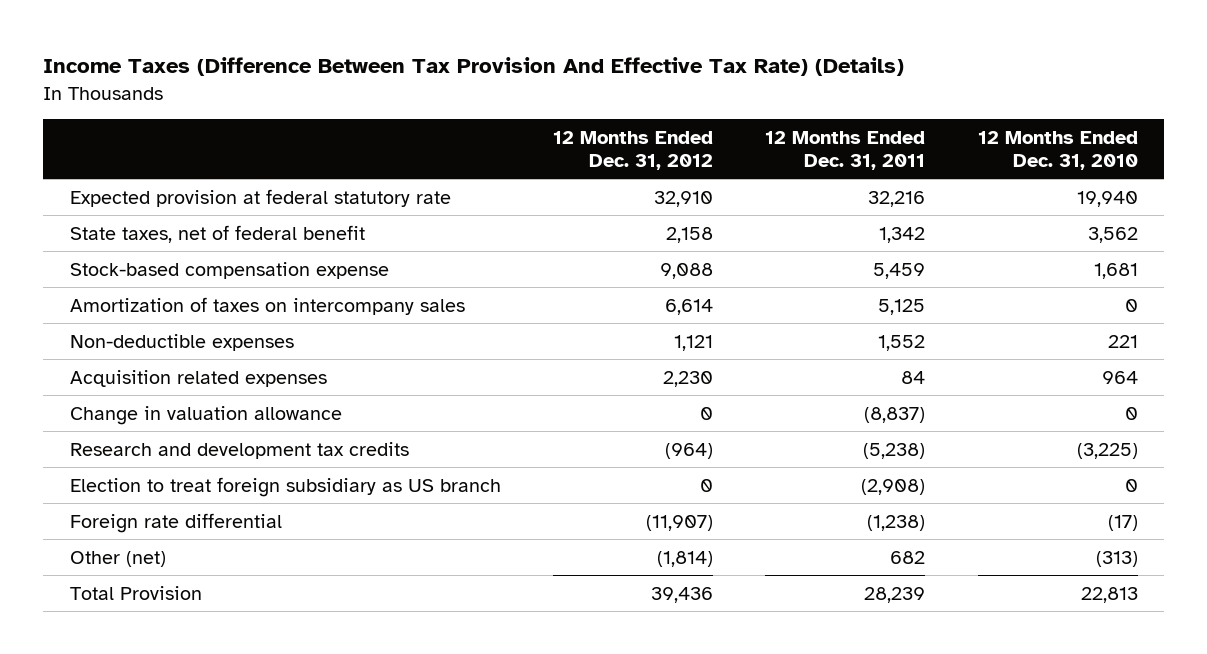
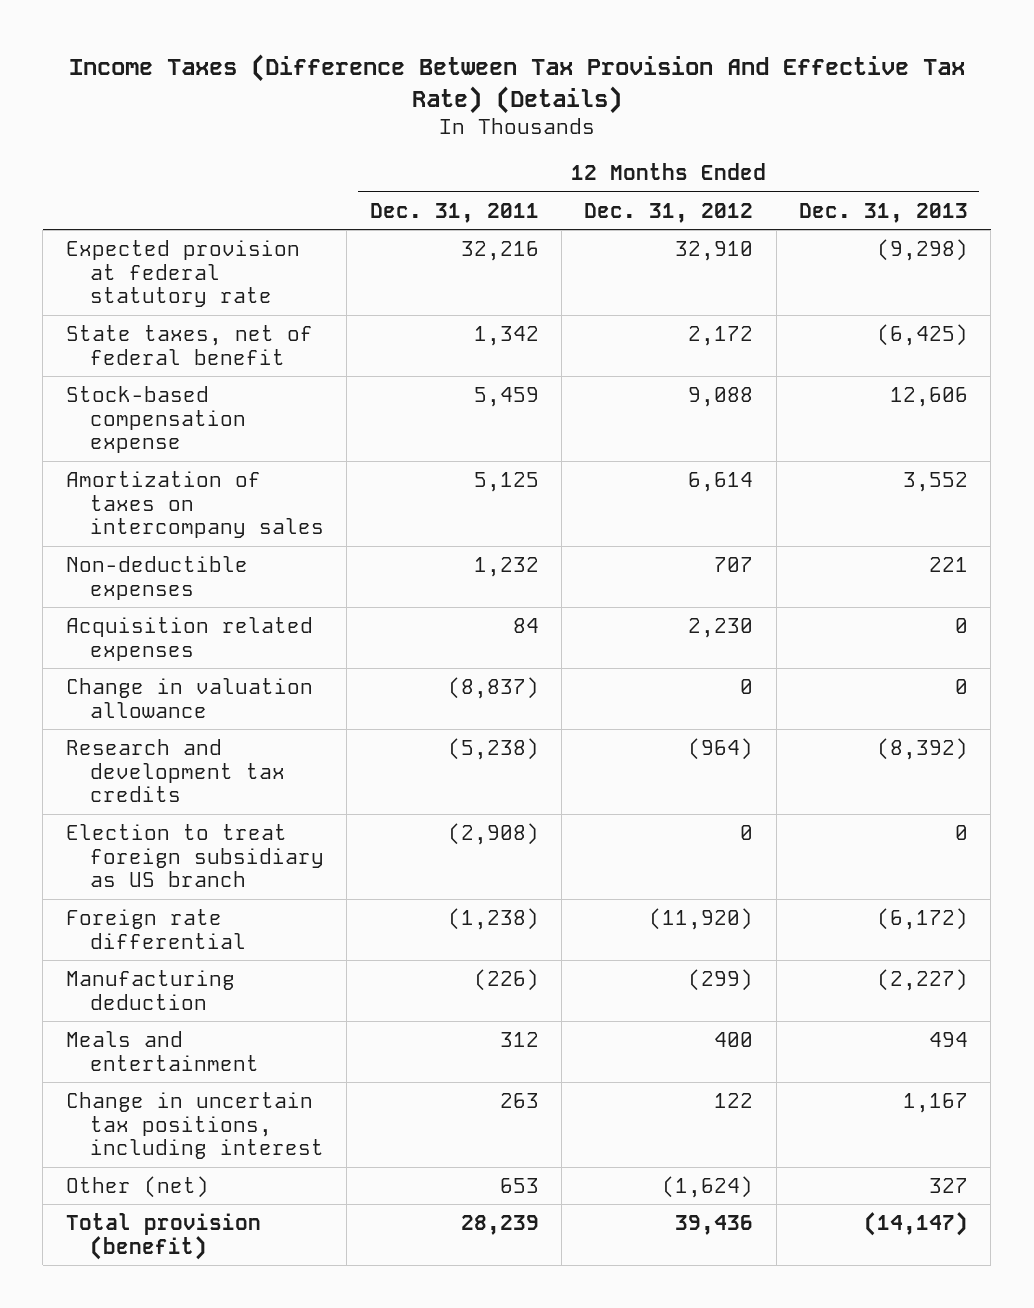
- | 12 Months Ended Dec. 31, 2012 | 12 Months Ended Dec. 31, 2011 | 12 Months Ended Dec. 31, 2010
+ | 12 Months Ended Dec. 31, 2011 | 12 Months Ended Dec. 31, 2012 | 12 Months Ended Dec. 31, 2013
- State taxes, net of federal benefit | 2,158 | 1,342 | 3,562
+ State taxes, net of federal benefit | 1,342 | 2,172 | (6,425)
- Non-deductible expenses | 1,121 | 1,552 | 221
+ Non-deductible expenses | 1,232 | 707 | 221
- Foreign rate differential | (11,907) | (1,238) | (17)
- Other (net) | (1,814) | 682 | (313)
- Total Provision | 39,436 | 28,239 | 22,813
+ Foreign rate differential | (1,238) | (11,920) | (6,172)
+ Manufacturing deduction | (226) | (299) | (2,227)
+ Meals and entertainment | 312 | 400 | 494
+ Change in uncertain tax positions, including interest | 263 | 122 | 1,167
+ Other (net) | 653 | (1,624) | 327
+ Total provision (benefit) | 28,239 | 39,436 | (14,147)

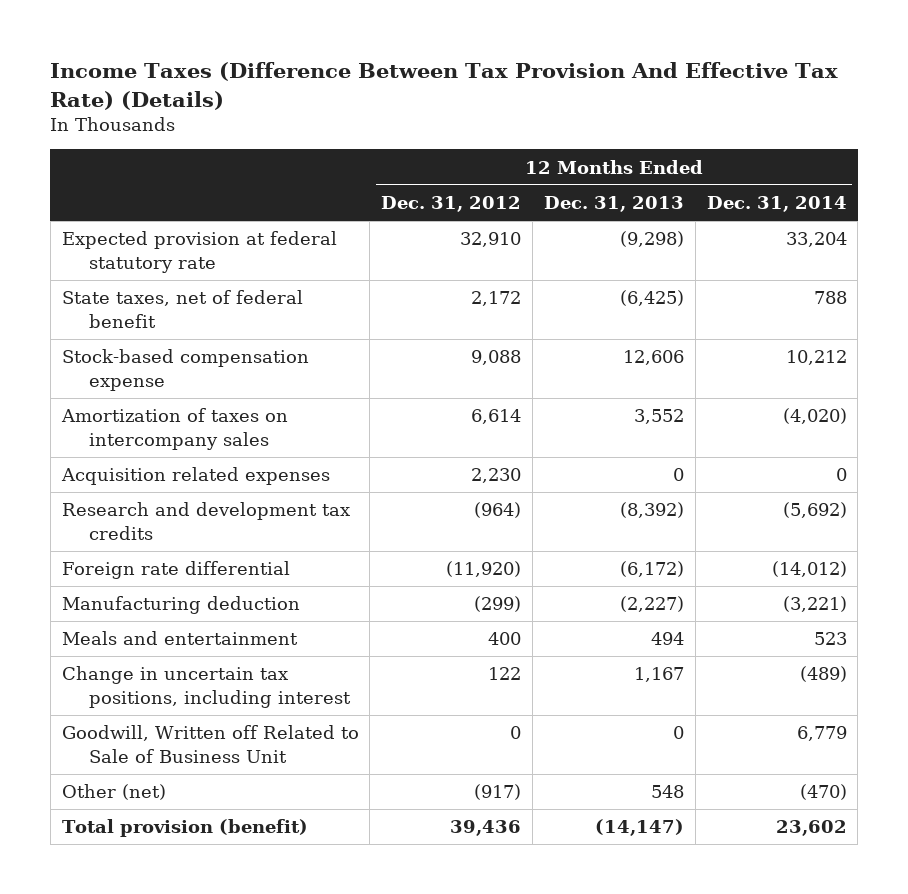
- | 12 Months Ended Dec. 31, 2011 | 12 Months Ended Dec. 31, 2012 | 12 Months Ended Dec. 31, 2013
+ | 12 Months Ended Dec. 31, 2012 | 12 Months Ended Dec. 31, 2013 | 12 Months Ended Dec. 31, 2014
- Non-deductible expenses | 1,232 | 707 | 221
- Change in valuation allowance | (8,837) | 0 | 0
- Election to treat foreign subsidiary as US branch | (2,908) | 0 | 0
- Other (net) | 653 | (1,624) | 327
+ Goodwill, Written off Related to Sale of Business Unit | 0 | 0 | 6,779
+ Other (net) | (917) | 548 | (470)

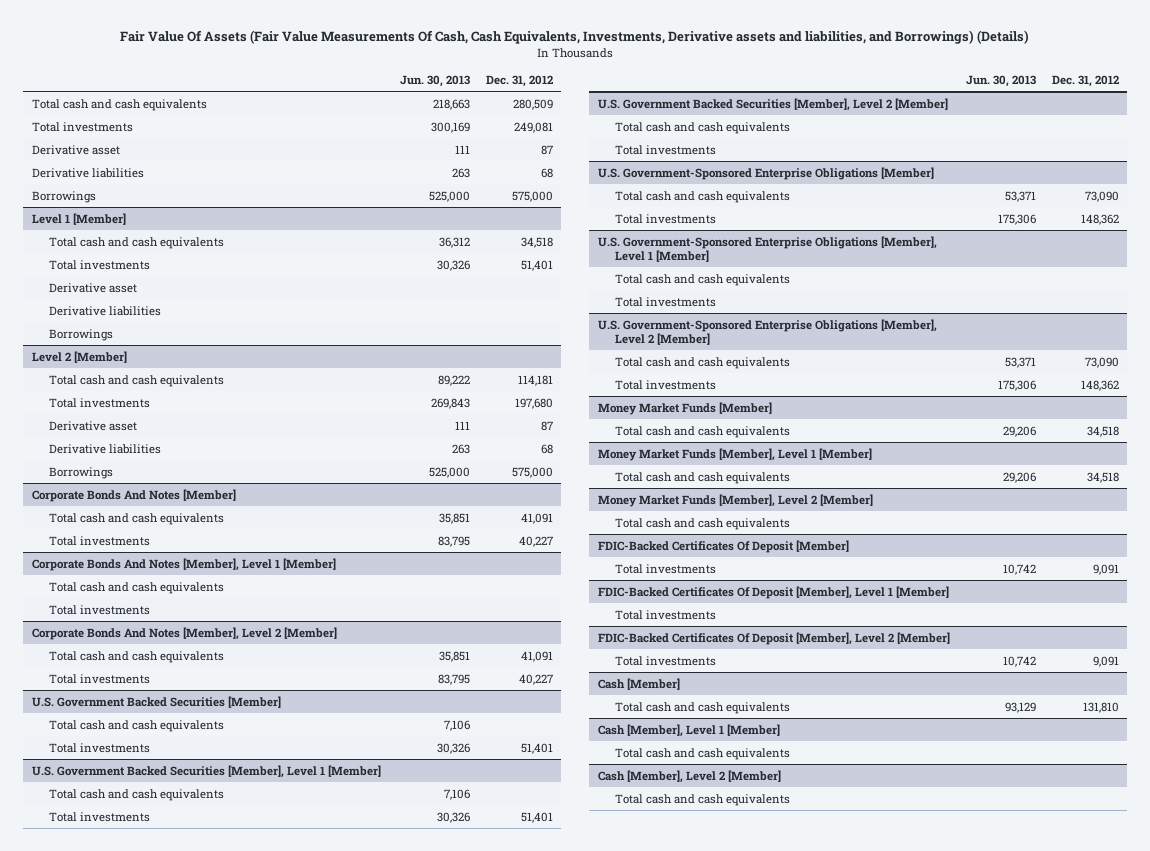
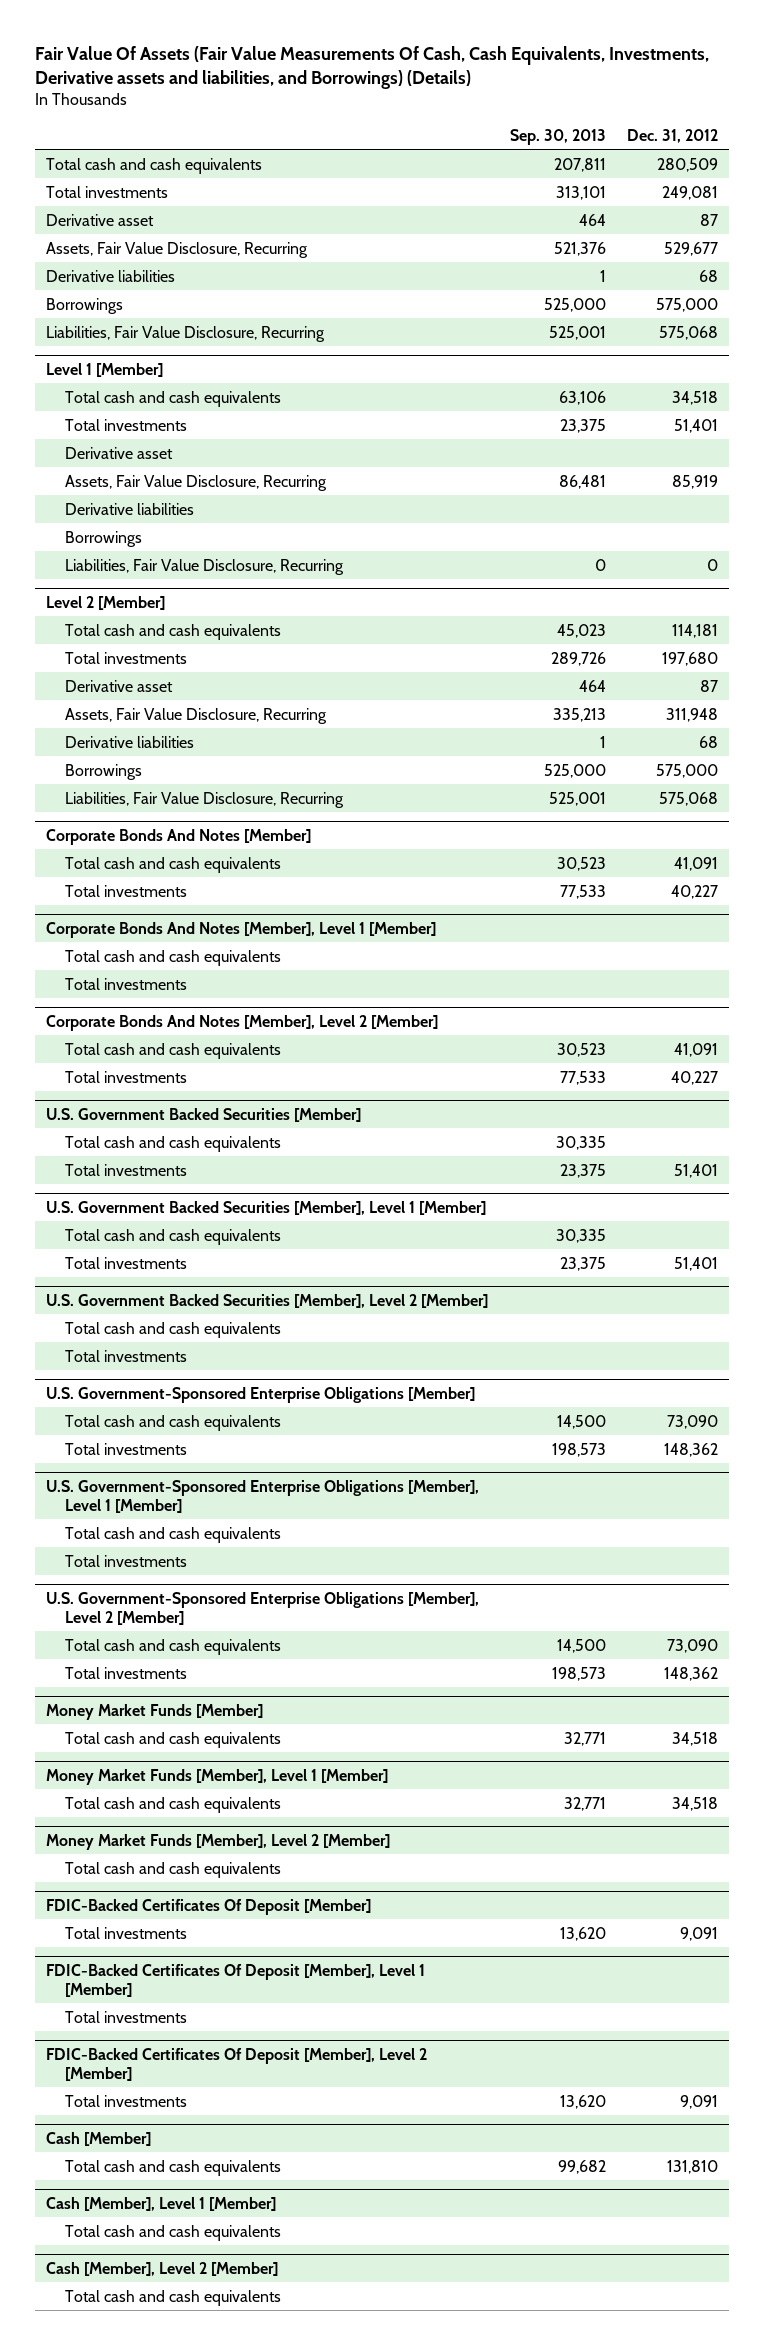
- | Jun. 30, 2013 | Dec. 31, 2012
+ | Sep. 30, 2013 | Dec. 31, 2012
+ Assets, Fair Value Disclosure, Recurring | 521,376 | 529,677
+ Liabilities, Fair Value Disclosure, Recurring | 525,001 | 575,068
@ Level 1 [Member]
+ Assets, Fair Value Disclosure, Recurring | 86,481 | 85,919
+ Liabilities, Fair Value Disclosure, Recurring | 0 | 0
@ Level 2 [Member]
+ Assets, Fair Value Disclosure, Recurring | 335,213 | 311,948
+ Liabilities, Fair Value Disclosure, Recurring | 525,001 | 575,068

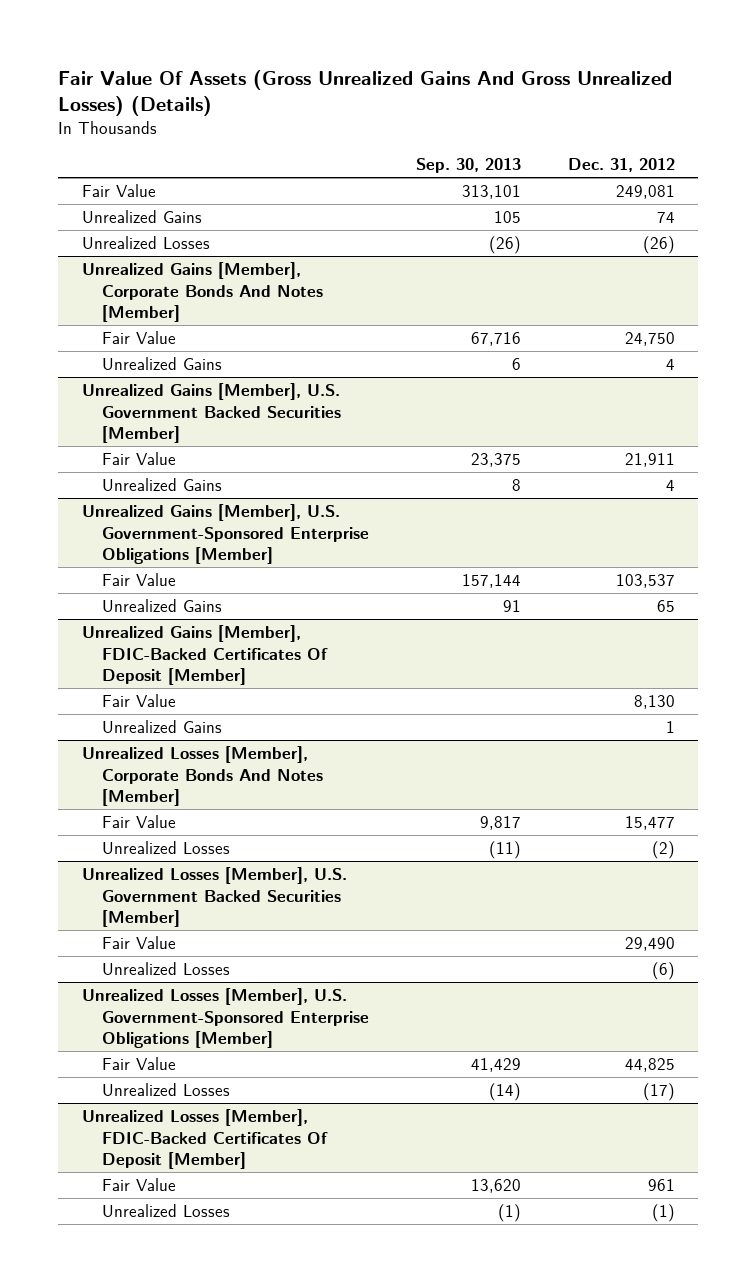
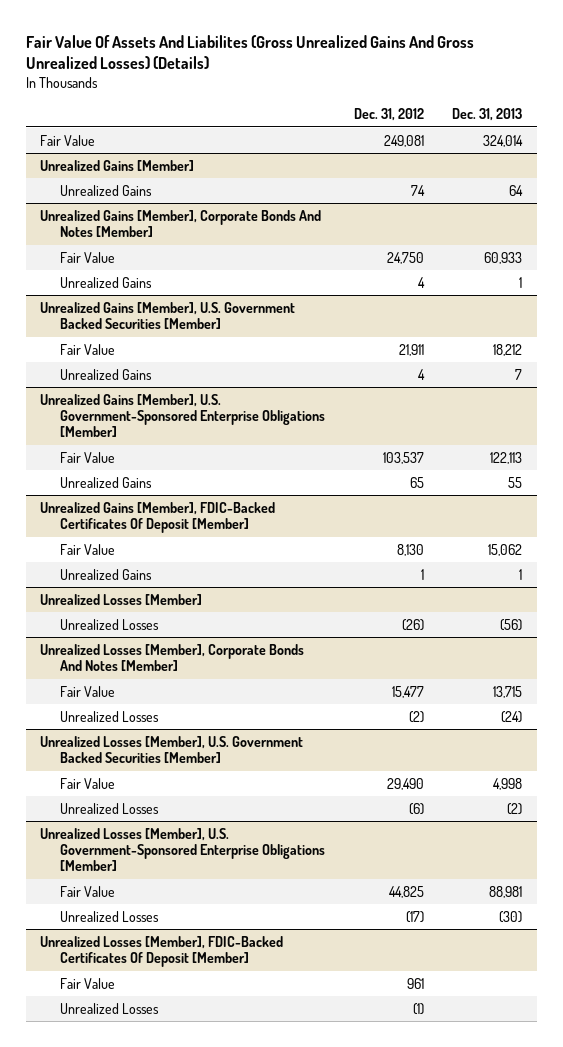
- Fair Value Of Assets (Gross Unrealized Gains And Gross Unrealized Losses) (Details)
+ Fair Value Of Assets And Liabilites (Gross Unrealized Gains And Gross Unrealized Losses) (Details)
- | Sep. 30, 2013 | Dec. 31, 2012
+ | Dec. 31, 2012 | Dec. 31, 2013
+ Unrealized Gains [Member]
- Unrealized Losses | (26) | (26)
+ Unrealized Losses [Member]
+ Unrealized Losses | (26) | (56)

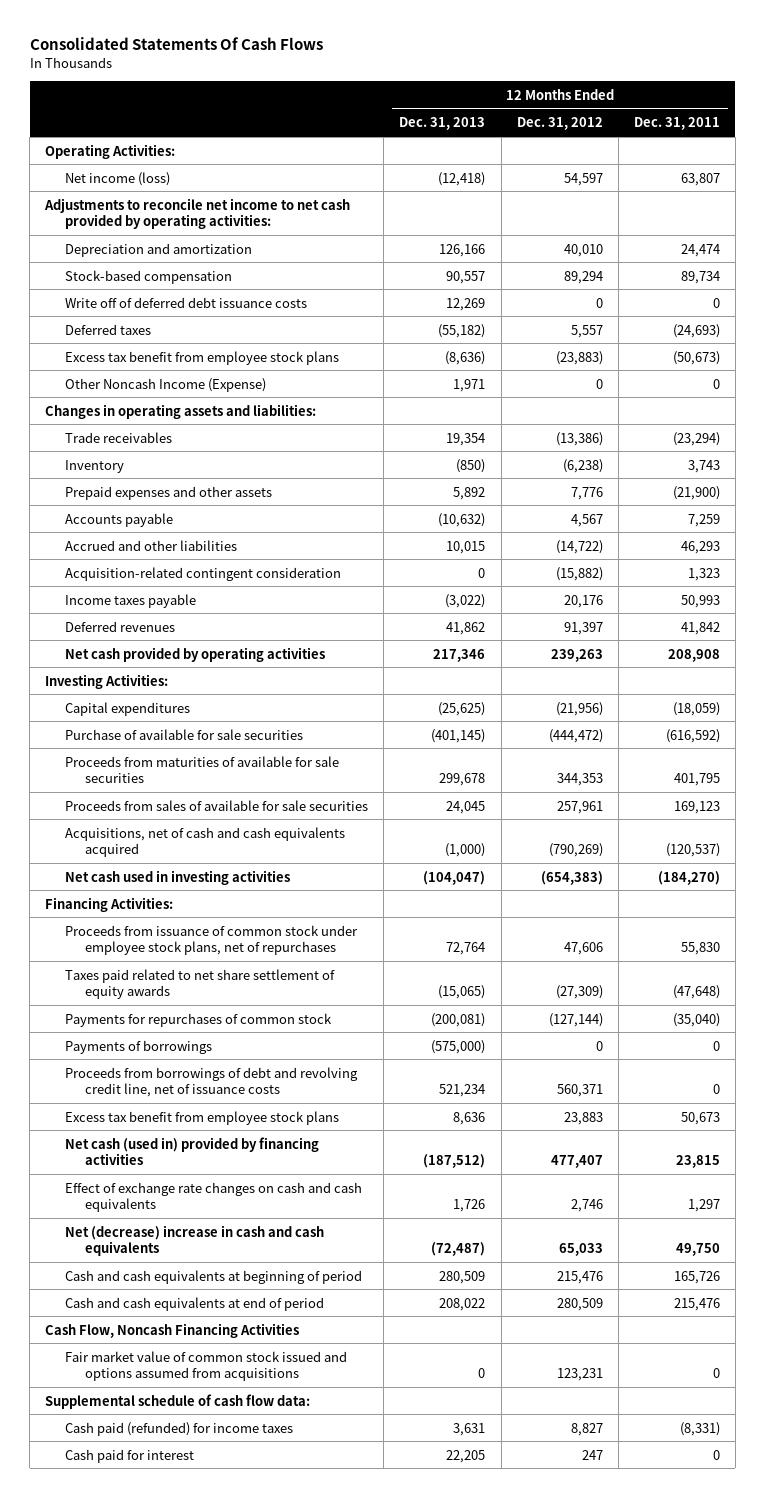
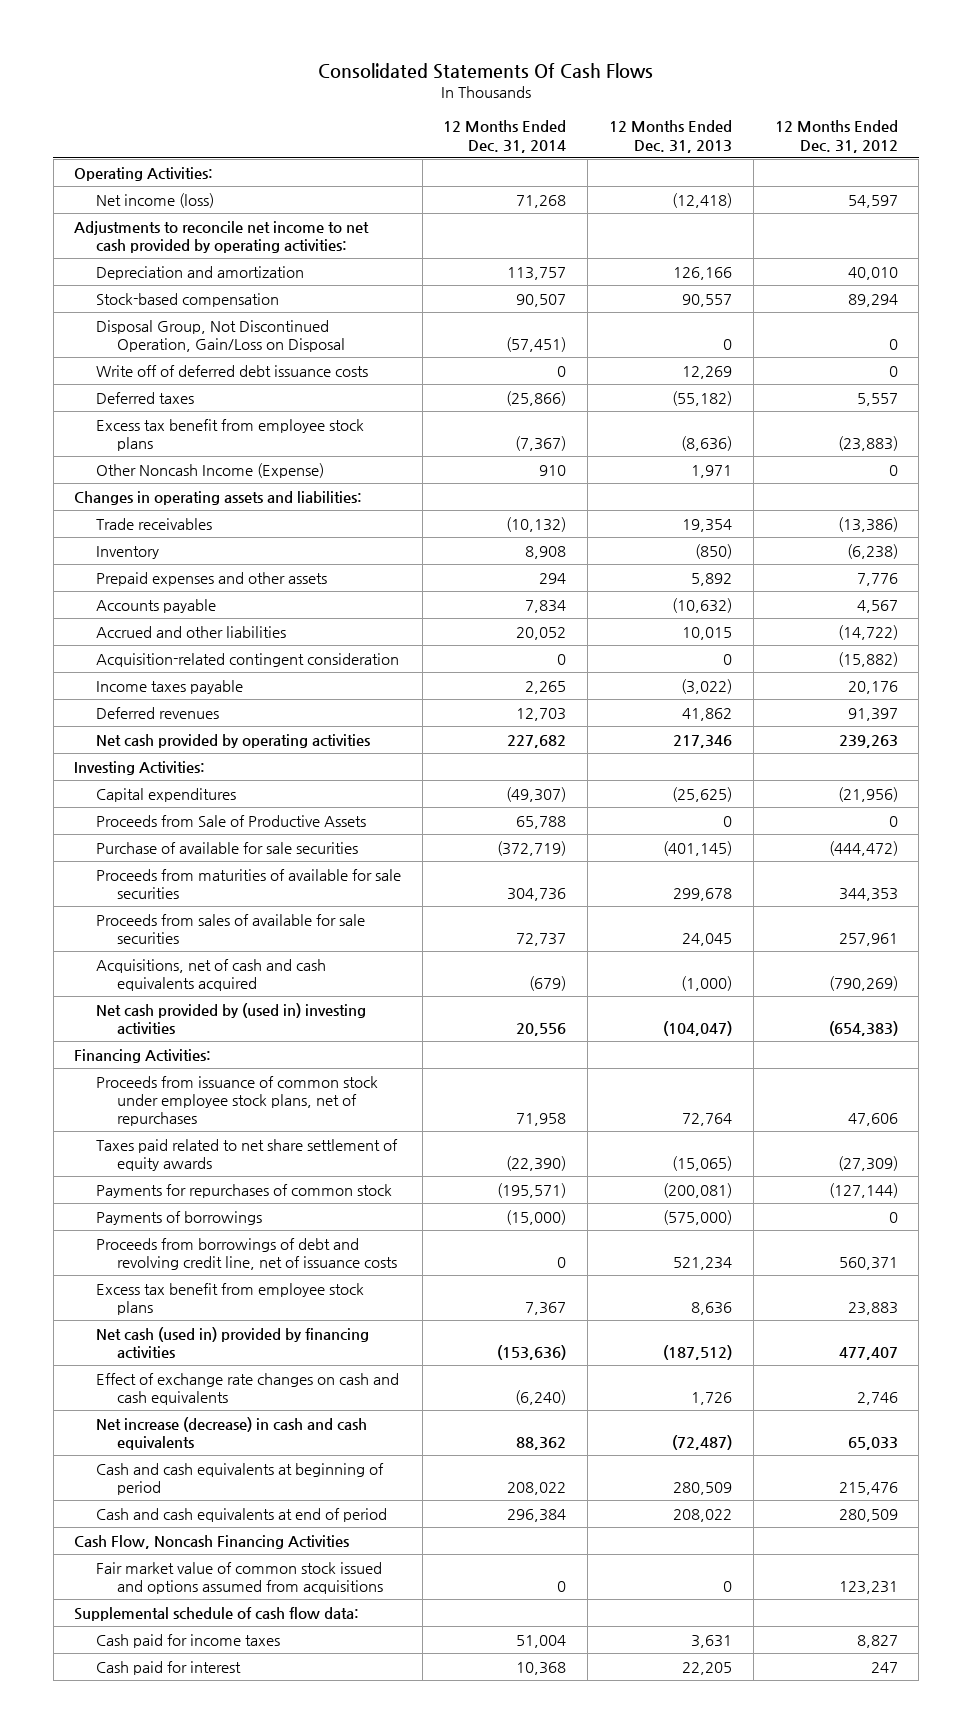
- | 12 Months Ended Dec. 31, 2013 | 12 Months Ended Dec. 31, 2012 | 12 Months Ended Dec. 31, 2011
+ | 12 Months Ended Dec. 31, 2014 | 12 Months Ended Dec. 31, 2013 | 12 Months Ended Dec. 31, 2012
+ Disposal Group, Not Discontinued Operation, Gain/Loss on Disposal | (57,451) | 0 | 0
+ Proceeds from Sale of Productive Assets | 65,788 | 0 | 0
- Net cash used in investing activities | (104,047) | (654,383) | (184,270)
+ Net cash provided by (used in) investing activities | 20,556 | (104,047) | (654,383)
- Net (decrease) increase in cash and cash equivalents | (72,487) | 65,033 | 49,750
+ Net increase (decrease) in cash and cash equivalents | 88,362 | (72,487) | 65,033
- Cash paid (refunded) for income taxes | 3,631 | 8,827 | (8,331)
+ Cash paid for income taxes | 51,004 | 3,631 | 8,827

